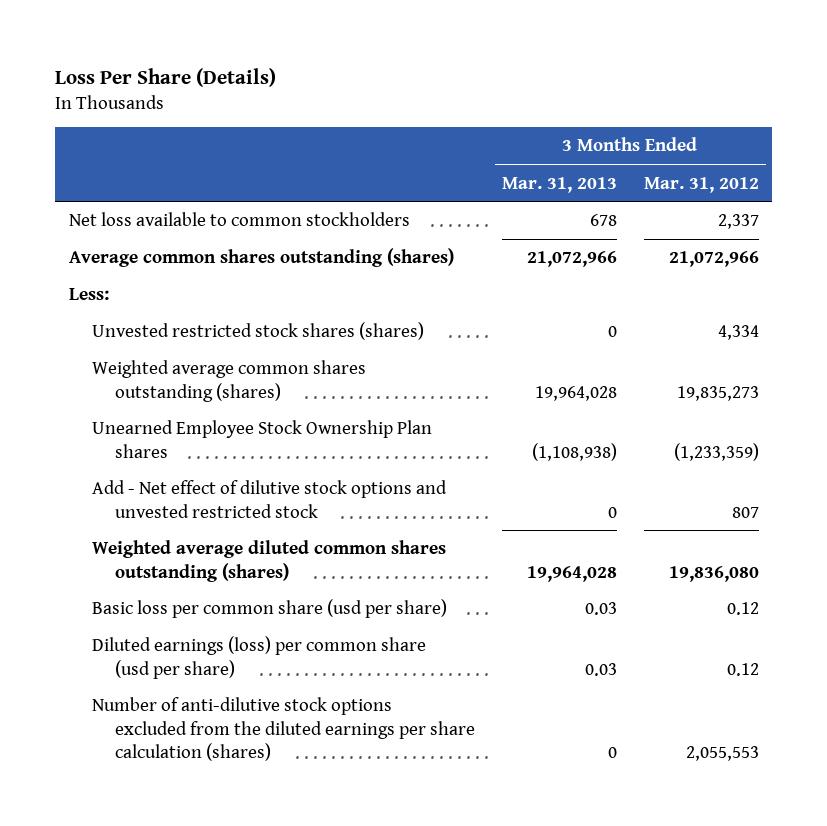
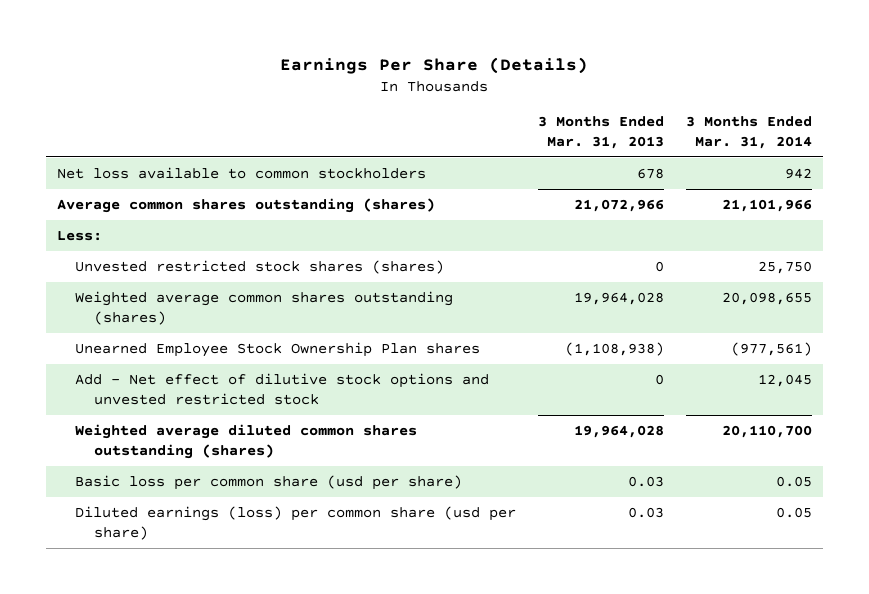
- Loss Per Share (Details)
+ Earnings Per Share (Details)
- | 3 Months Ended Mar. 31, 2013 | 3 Months Ended Mar. 31, 2012
+ | 3 Months Ended Mar. 31, 2013 | 3 Months Ended Mar. 31, 2014
- Number of anti-dilutive stock options excluded from the diluted earnings per share calculation (shares) | 0 | 2,055,553

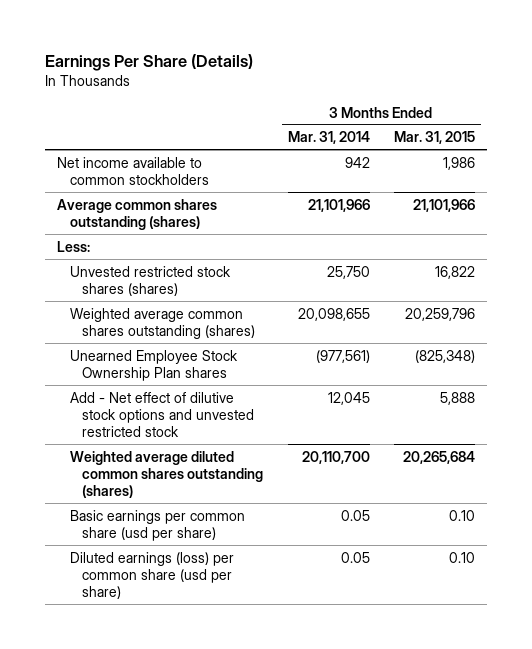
- | 3 Months Ended Mar. 31, 2013 | 3 Months Ended Mar. 31, 2014
+ | 3 Months Ended Mar. 31, 2014 | 3 Months Ended Mar. 31, 2015
- Net loss available to common stockholders | 678 | 942
+ Net income available to common stockholders | 942 | 1,986
- Basic loss per common share (usd per share) | 0.03 | 0.05
+ Basic earnings per common share (usd per share) | 0.05 | 0.10

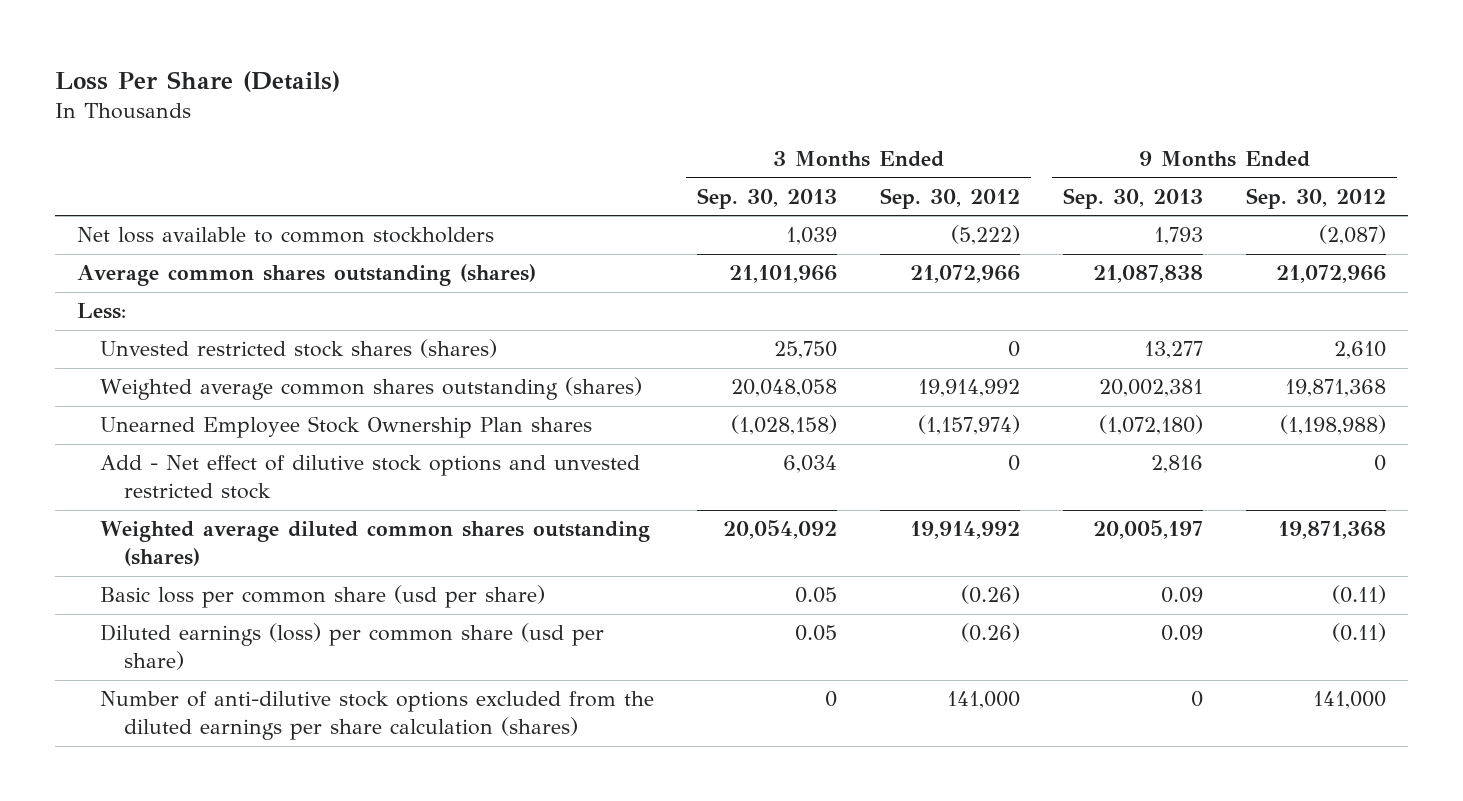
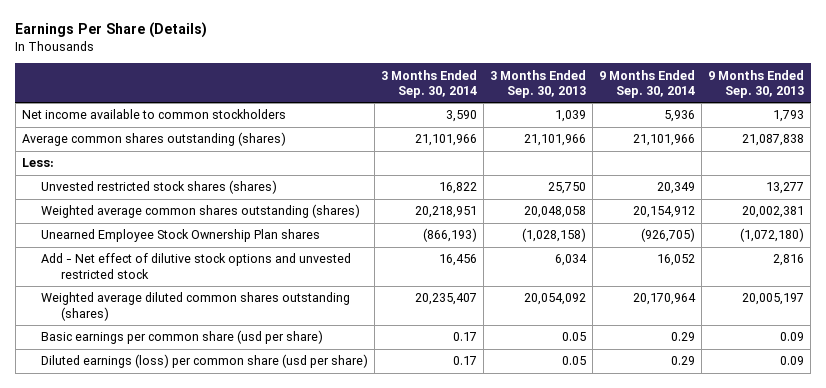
- Loss Per Share (Details)
+ Earnings Per Share (Details)
- | 3 Months Ended Sep. 30, 2013 | 3 Months Ended Sep. 30, 2012 | 9 Months Ended Sep. 30, 2013 | 9 Months Ended Sep. 30, 2012
+ | 3 Months Ended Sep. 30, 2014 | 3 Months Ended Sep. 30, 2013 | 9 Months Ended Sep. 30, 2014 | 9 Months Ended Sep. 30, 2013
- Net loss available to common stockholders | 1,039 | (5,222) | 1,793 | (2,087)
+ Net income available to common stockholders | 3,590 | 1,039 | 5,936 | 1,793
- Basic loss per common share (usd per share) | 0.05 | (0.26) | 0.09 | (0.11)
+ Basic earnings per common share (usd per share) | 0.17 | 0.05 | 0.29 | 0.09
- Number of anti-dilutive stock options excluded from the diluted earnings per share calculation (shares) | 0 | 141,000 | 0 | 141,000

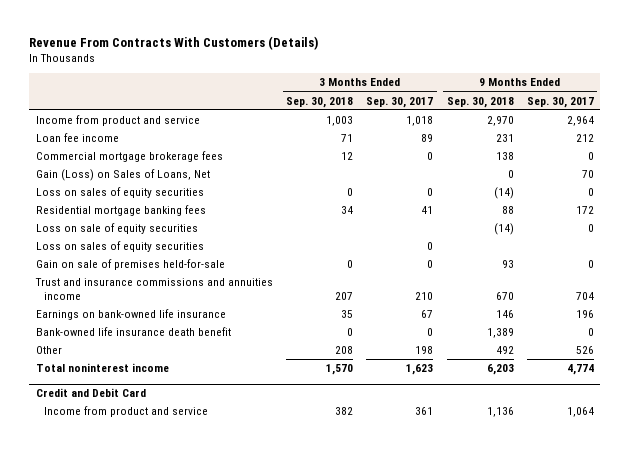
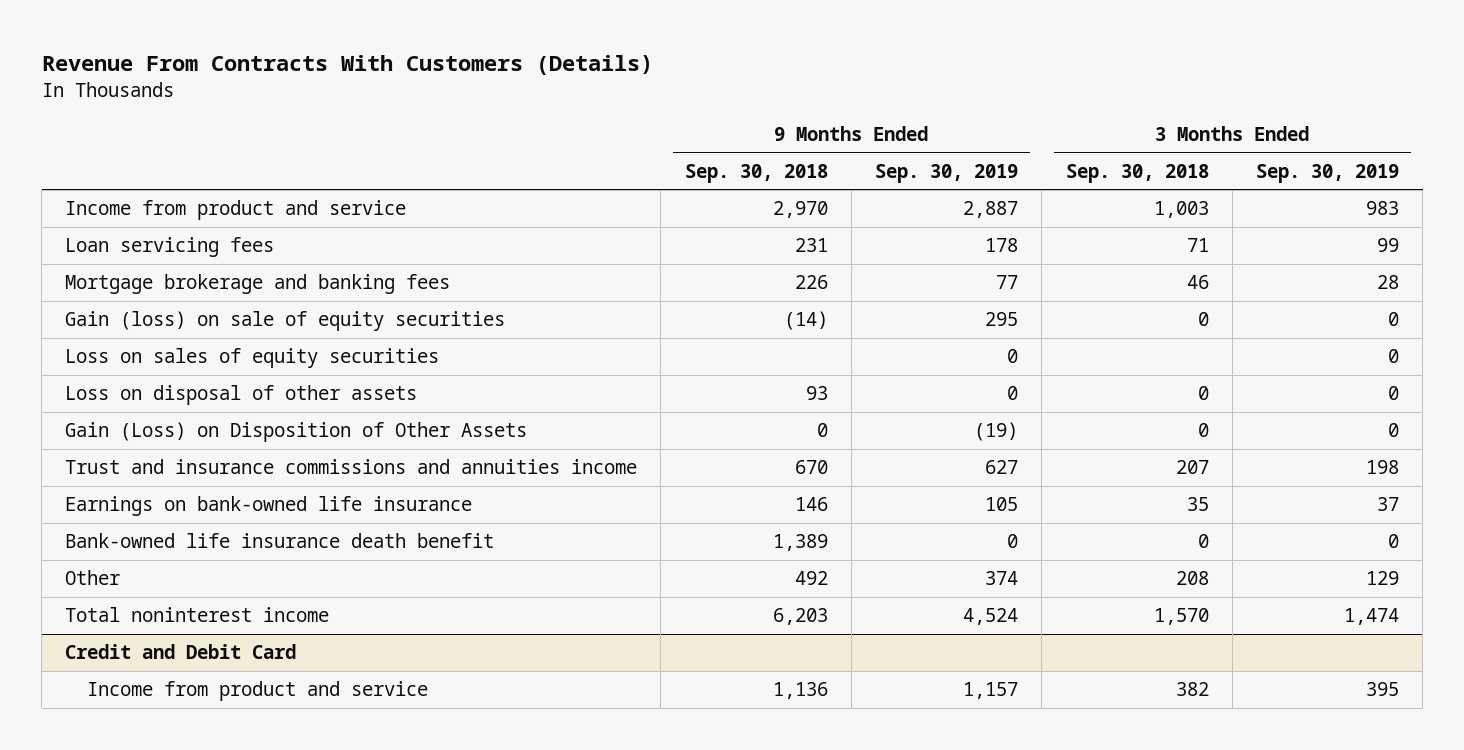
- | 3 Months Ended Sep. 30, 2018 | 3 Months Ended Sep. 30, 2017 | 9 Months Ended Sep. 30, 2018 | 9 Months Ended Sep. 30, 2017
+ | 9 Months Ended Sep. 30, 2018 | 9 Months Ended Sep. 30, 2019 | 3 Months Ended Sep. 30, 2018 | 3 Months Ended Sep. 30, 2019
- Loan fee income | 71 | 89 | 231 | 212
- Commercial mortgage brokerage fees | 12 | 0 | 138 | 0
- Gain (Loss) on Sales of Loans, Net | | | 0 | 70
- Loss on sales of equity securities | 0 | 0 | (14) | 0
- Residential mortgage banking fees | 34 | 41 | 88 | 172
- Loss on sale of equity securities | | | (14) | 0
+ Loan servicing fees | 231 | 178 | 71 | 99
+ Mortgage brokerage and banking fees | 226 | 77 | 46 | 28
+ Gain (loss) on sale of equity securities | (14) | 295 | 0 | 0
- Gain on sale of premises held-for-sale | 0 | 0 | 93 | 0
+ Loss on disposal of other assets | 93 | 0 | 0 | 0
+ Gain (Loss) on Disposition of Other Assets | 0 | (19) | 0 | 0

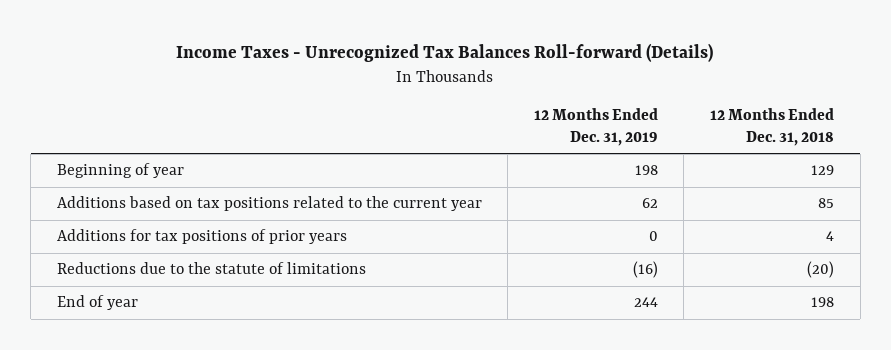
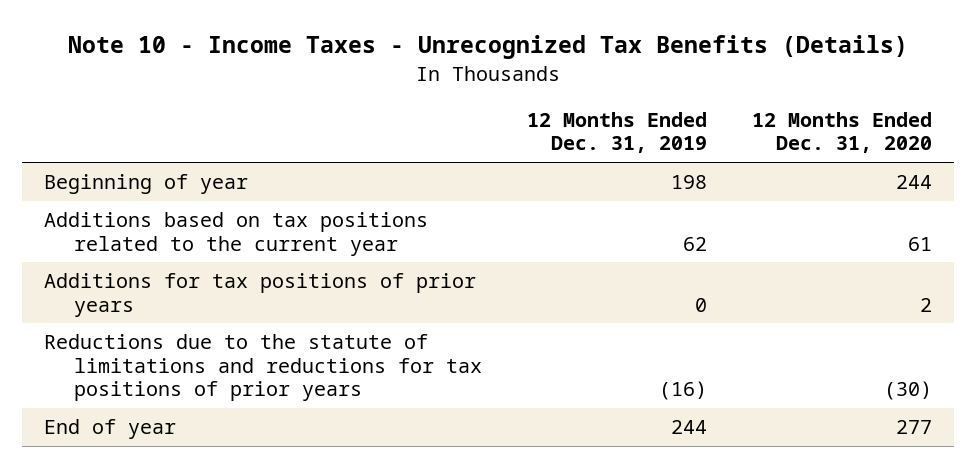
- Income Taxes - Unrecognized Tax Balances Roll-forward (Details)
+ Note 10 - Income Taxes - Unrecognized Tax Benefits (Details)
- | 12 Months Ended Dec. 31, 2019 | 12 Months Ended Dec. 31, 2018
+ | 12 Months Ended Dec. 31, 2019 | 12 Months Ended Dec. 31, 2020
- Reductions due to the statute of limitations | (16) | (20)
+ Reductions due to the statute of limitations and reductions for tax positions of prior years | (16) | (30)

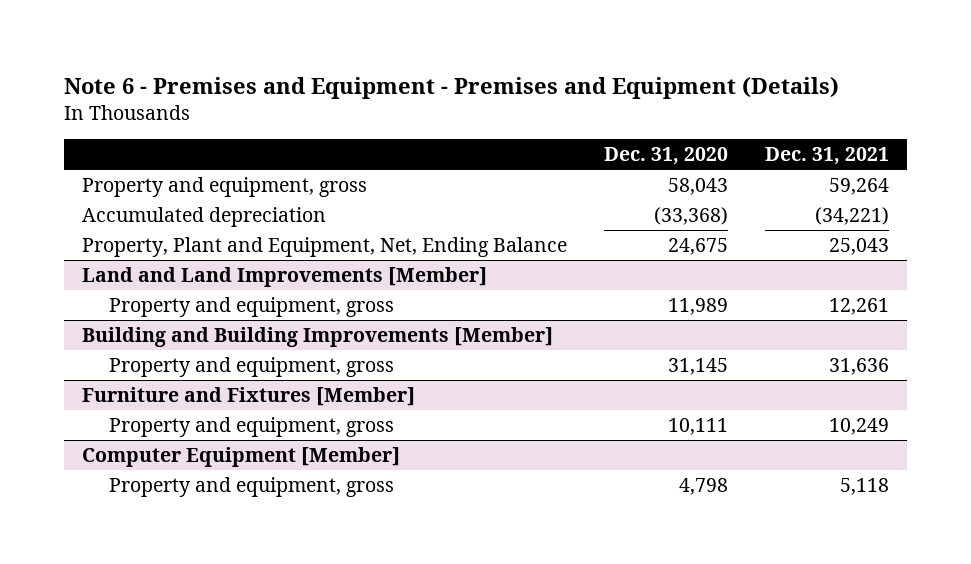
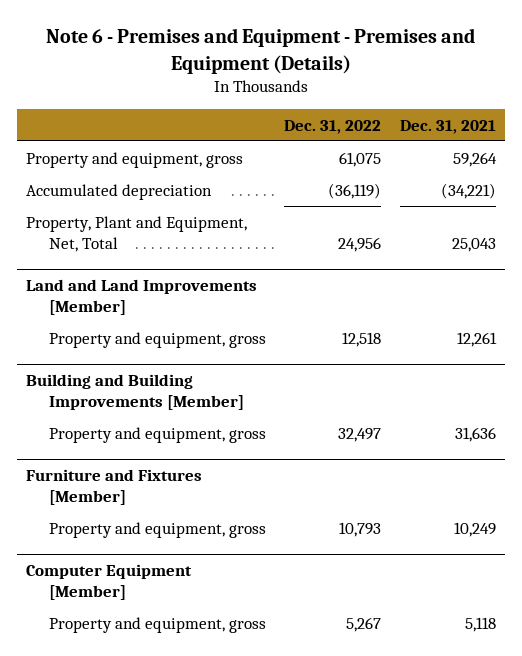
- | Dec. 31, 2020 | Dec. 31, 2021
+ | Dec. 31, 2022 | Dec. 31, 2021
- Property, Plant and Equipment, Net, Ending Balance | 24,675 | 25,043
+ Property, Plant and Equipment, Net, Total | 24,956 | 25,043

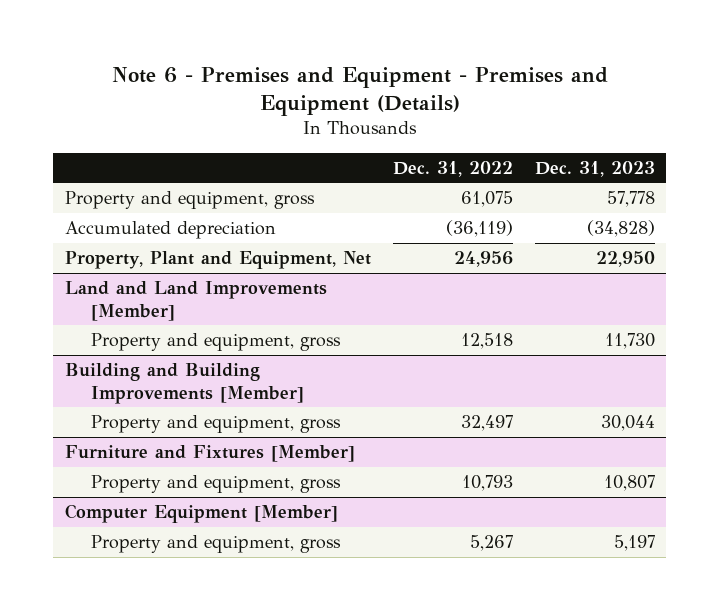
- | Dec. 31, 2022 | Dec. 31, 2021
+ | Dec. 31, 2022 | Dec. 31, 2023
- Property, Plant and Equipment, Net, Total | 24,956 | 25,043
+ Property, Plant and Equipment, Net | 24,956 | 22,950

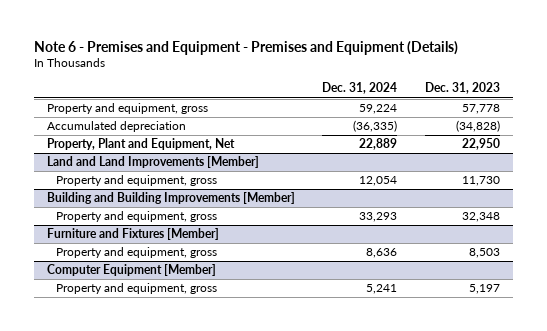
- | Dec. 31, 2022 | Dec. 31, 2023
+ | Dec. 31, 2024 | Dec. 31, 2023
@ Building and Building Improvements [Member]
- Property and equipment, gross | 32,497 | 30,044
+ Property and equipment, gross | 33,293 | 32,348
@ Furniture and Fixtures [Member]
- Property and equipment, gross | 10,793 | 10,807
+ Property and equipment, gross | 8,636 | 8,503

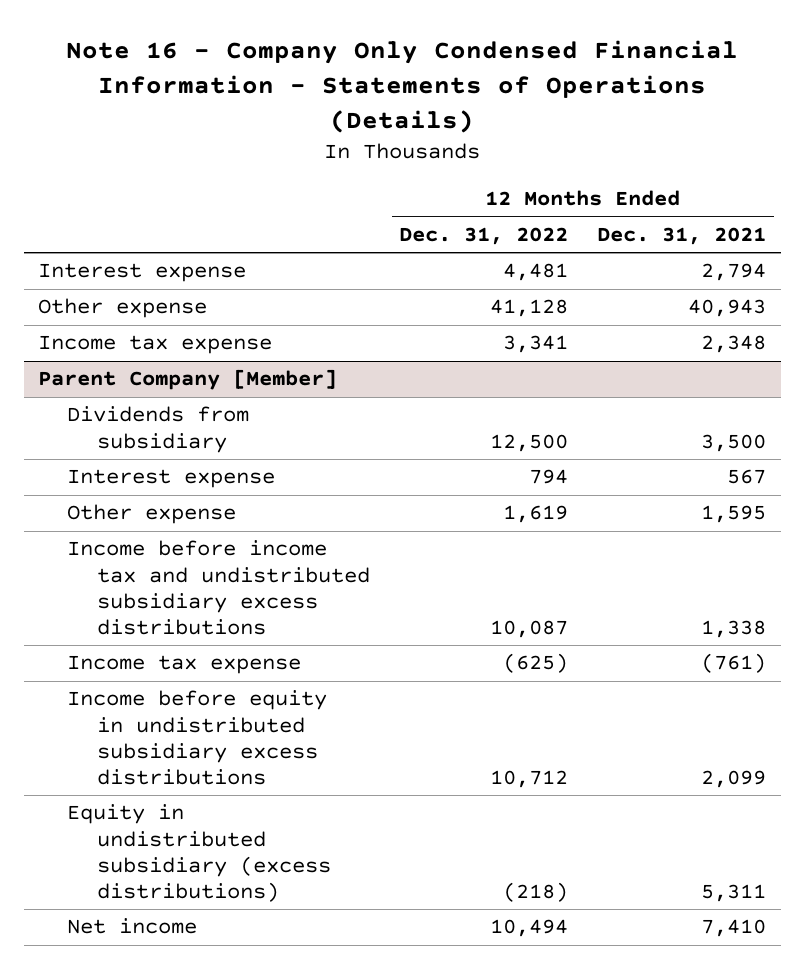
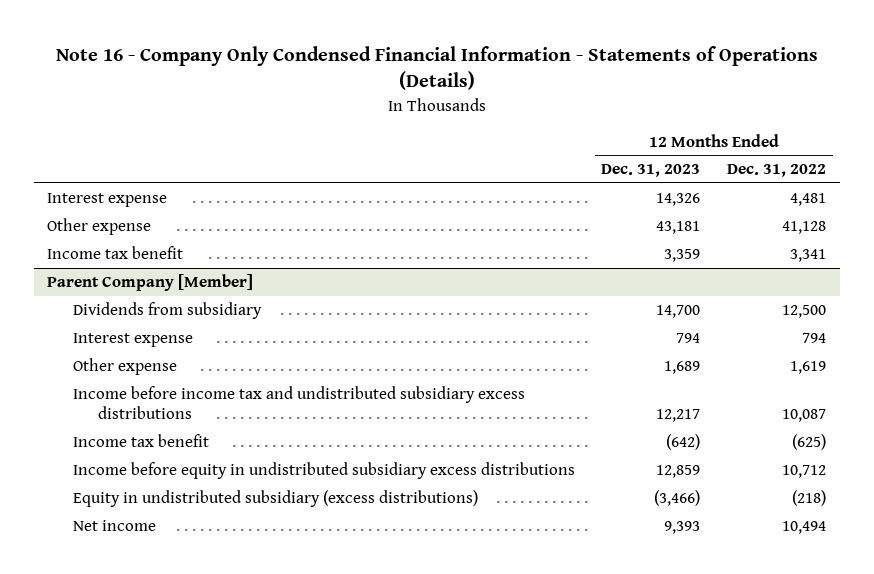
- | 12 Months Ended Dec. 31, 2022 | 12 Months Ended Dec. 31, 2021
+ | 12 Months Ended Dec. 31, 2023 | 12 Months Ended Dec. 31, 2022
- Income tax expense | 3,341 | 2,348
+ Income tax benefit | 3,359 | 3,341
@ Parent Company [Member]
- Income tax expense | (625) | (761)
+ Income tax benefit | (642) | (625)

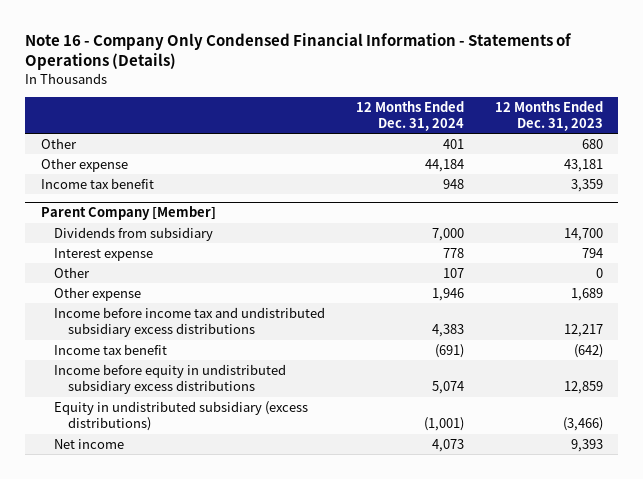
- | 12 Months Ended Dec. 31, 2023 | 12 Months Ended Dec. 31, 2022
+ | 12 Months Ended Dec. 31, 2024 | 12 Months Ended Dec. 31, 2023
- Interest expense | 14,326 | 4,481
+ Other | 401 | 680
@ Parent Company [Member]
+ Other | 107 | 0

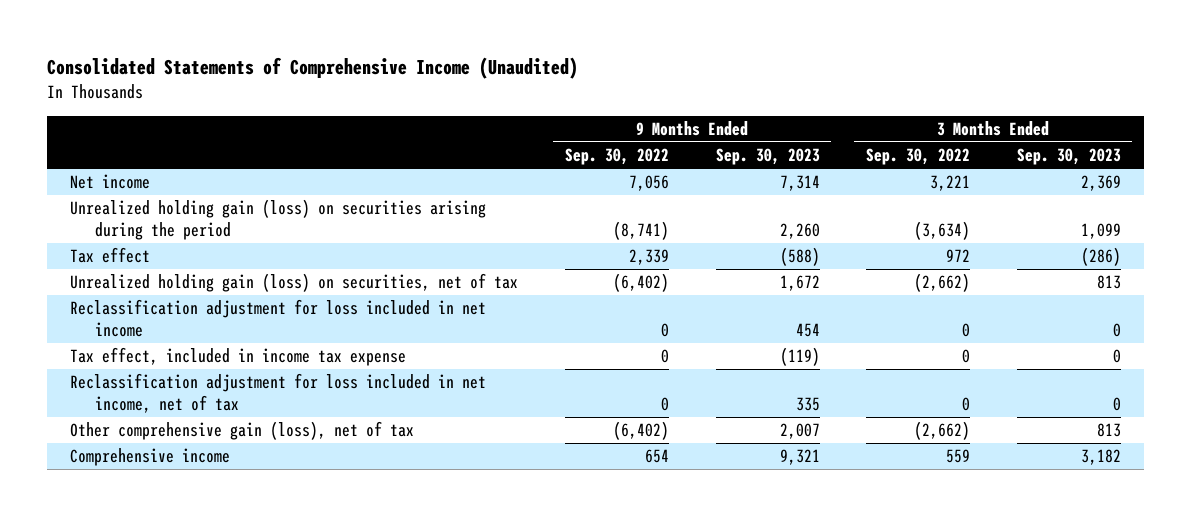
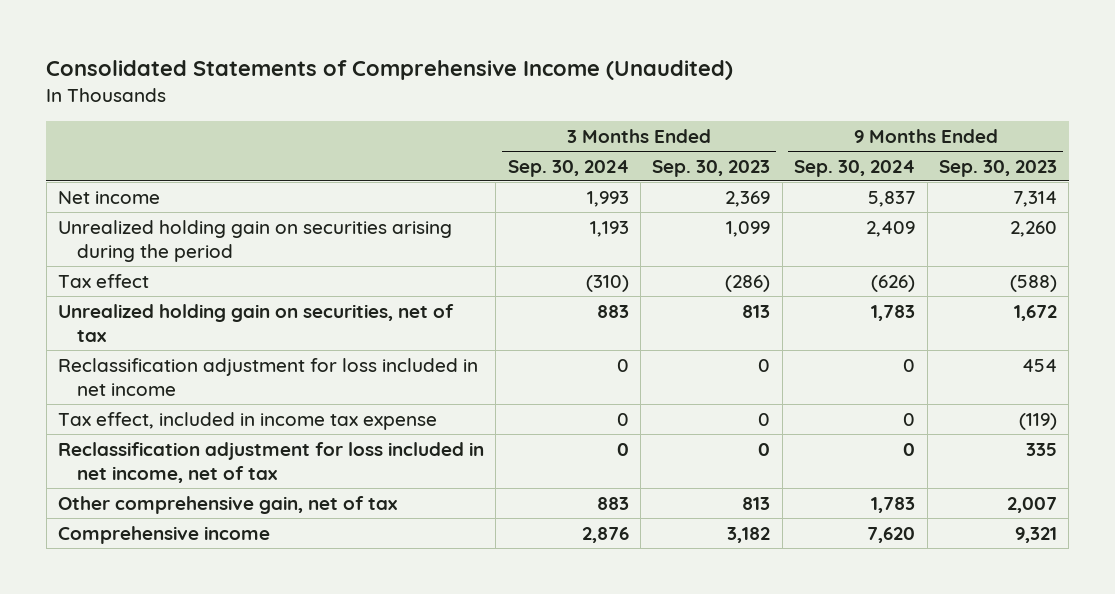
- | 9 Months Ended Sep. 30, 2022 | 9 Months Ended Sep. 30, 2023 | 3 Months Ended Sep. 30, 2022 | 3 Months Ended Sep. 30, 2023
+ | 3 Months Ended Sep. 30, 2024 | 3 Months Ended Sep. 30, 2023 | 9 Months Ended Sep. 30, 2024 | 9 Months Ended Sep. 30, 2023
- Unrealized holding gain (loss) on securities arising during the period | (8,741) | 2,260 | (3,634) | 1,099
+ Unrealized holding gain on securities arising during the period | 1,193 | 1,099 | 2,409 | 2,260
- Unrealized holding gain (loss) on securities, net of tax | (6,402) | 1,672 | (2,662) | 813
+ Unrealized holding gain on securities, net of tax | 883 | 813 | 1,783 | 1,672
- Other comprehensive gain (loss), net of tax | (6,402) | 2,007 | (2,662) | 813
+ Other comprehensive gain, net of tax | 883 | 813 | 1,783 | 2,007

